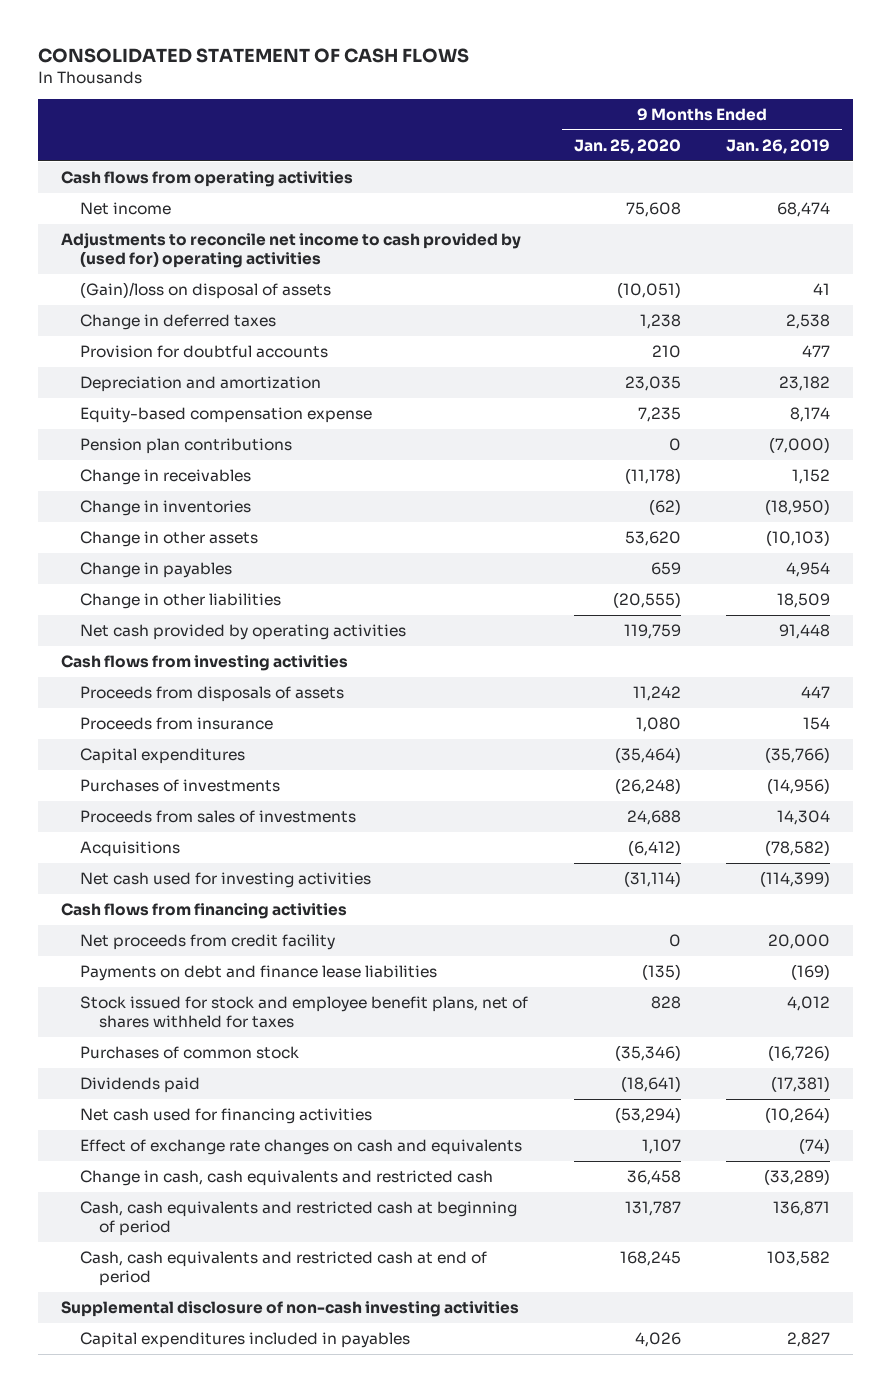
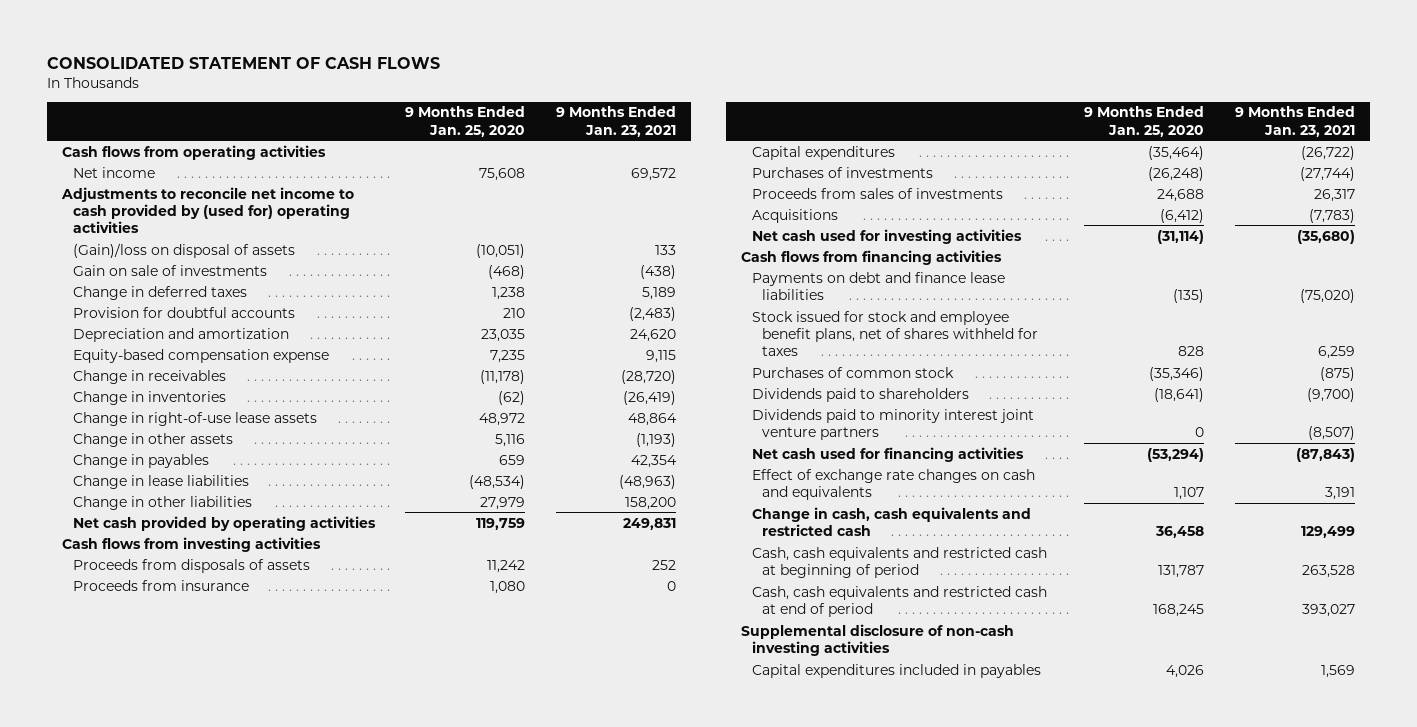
- | 9 Months Ended Jan. 25, 2020 | 9 Months Ended Jan. 26, 2019
+ | 9 Months Ended Jan. 25, 2020 | 9 Months Ended Jan. 23, 2021
+ Gain on sale of investments | (468) | (438)
- Pension plan contributions | 0 | (7,000)
- Change in other assets | 53,620 | (10,103)
+ Change in right-of-use lease assets | 48,972 | 48,864
+ Change in other assets | 5,116 | (1,193)
- Change in other liabilities | (20,555) | 18,509
+ Change in lease liabilities | (48,534) | (48,963)
+ Change in other liabilities | 27,979 | 158,200
- Net proceeds from credit facility | 0 | 20,000
- Dividends paid | (18,641) | (17,381)
+ Dividends paid to shareholders | (18,641) | (9,700)
+ Dividends paid to minority interest joint venture partners | 0 | (8,507)

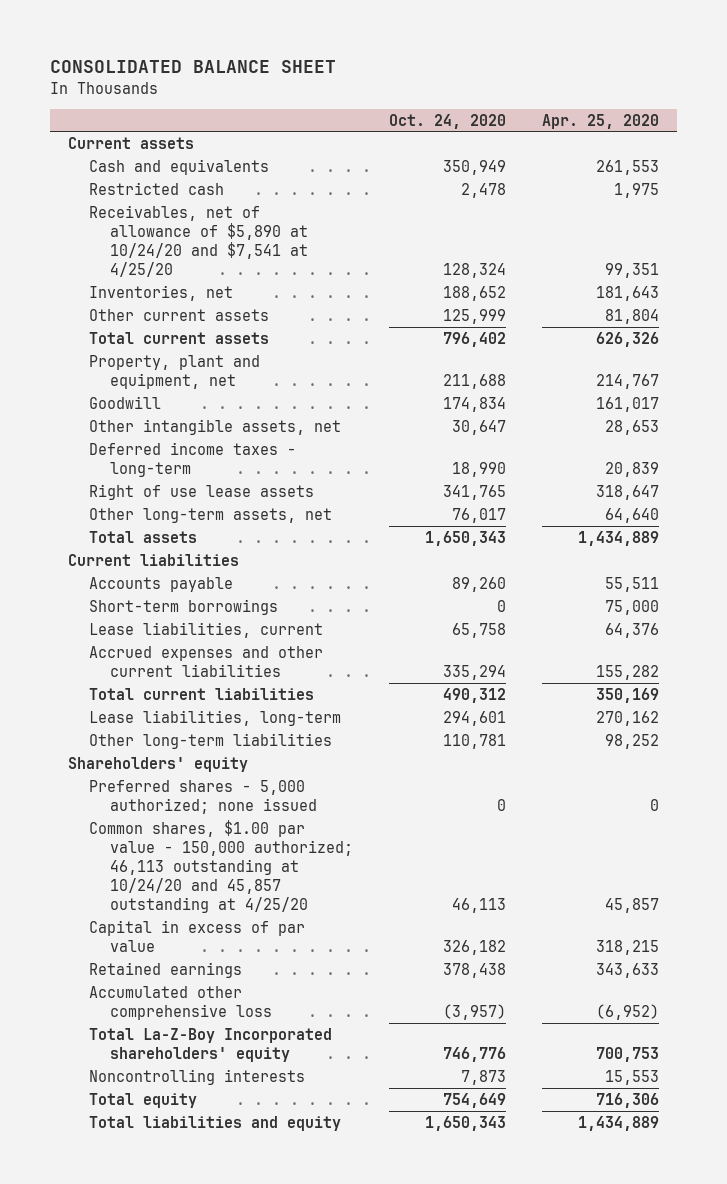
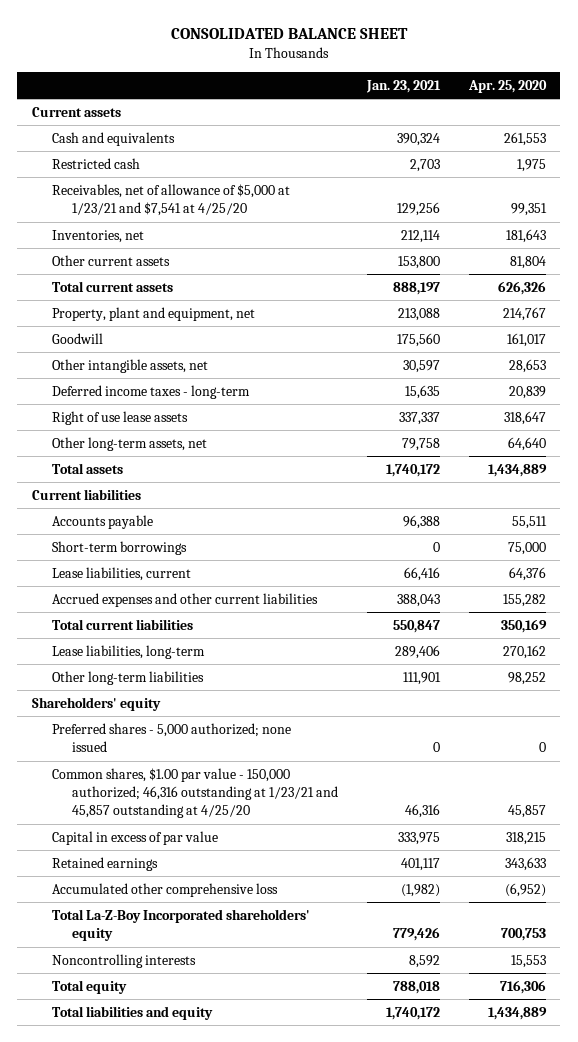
- | Oct. 24, 2020 | Apr. 25, 2020
+ | Jan. 23, 2021 | Apr. 25, 2020
- Receivables, net of allowance of $5,890 at 10/24/20 and $7,541 at 4/25/20 | 128,324 | 99,351
+ Receivables, net of allowance of $5,000 at 1/23/21 and $7,541 at 4/25/20 | 129,256 | 99,351
- Common shares, $1.00 par value - 150,000 authorized; 46,113 outstanding at 10/24/20 and 45,857 outstanding at 4/25/20 | 46,113 | 45,857
+ Common shares, $1.00 par value - 150,000 authorized; 46,316 outstanding at 1/23/21 and 45,857 outstanding at 4/25/20 | 46,316 | 45,857

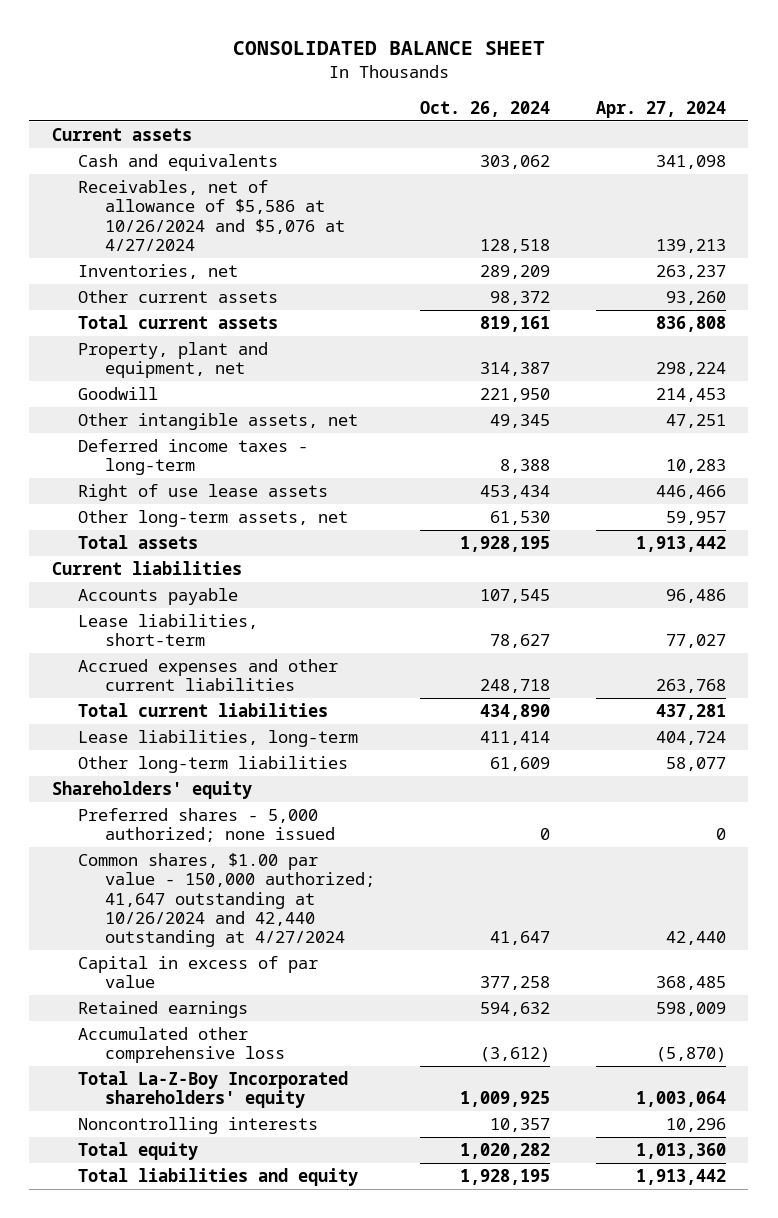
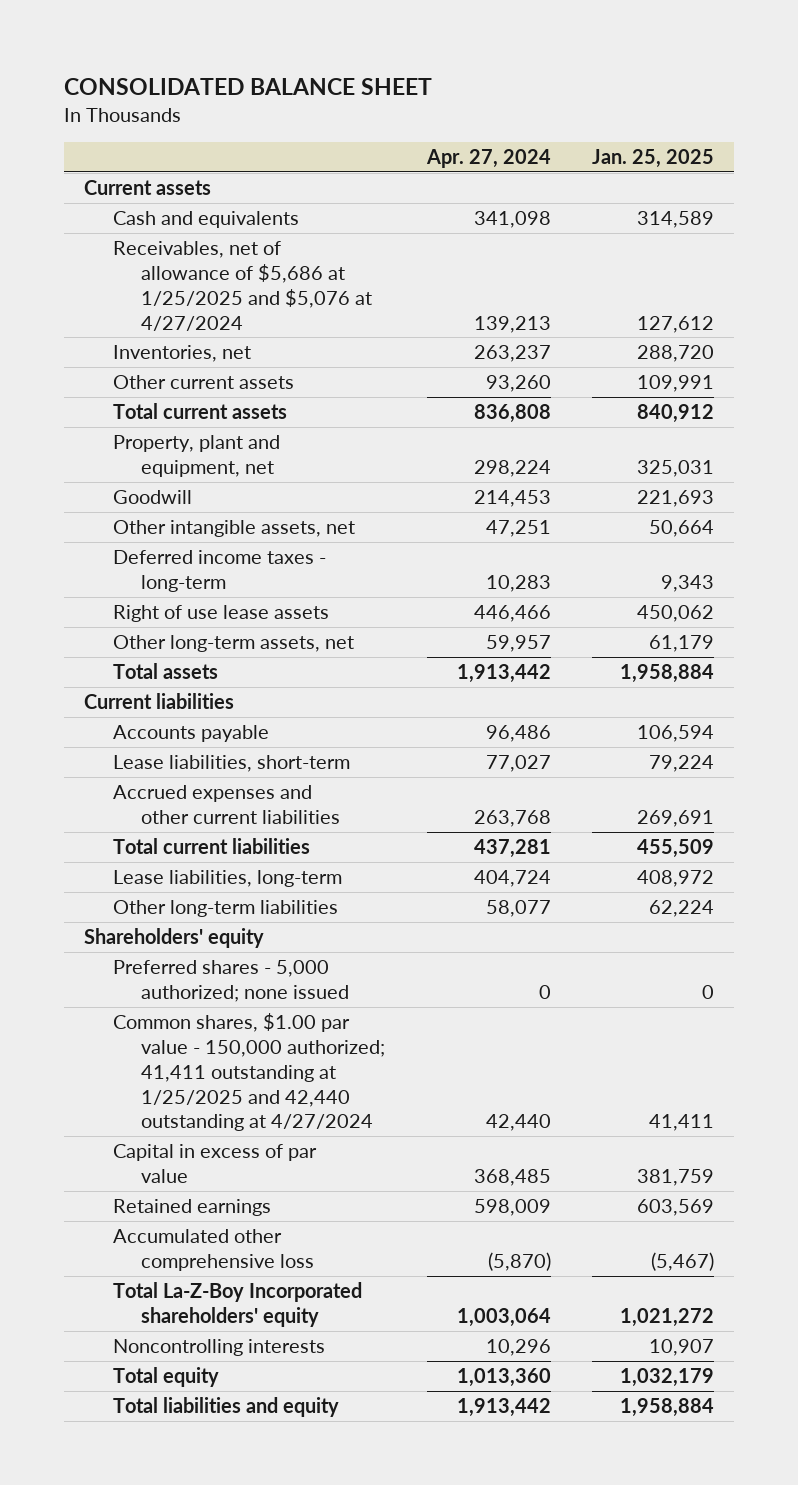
- | Oct. 26, 2024 | Apr. 27, 2024
+ | Apr. 27, 2024 | Jan. 25, 2025
- Receivables, net of allowance of $5,586 at 10/26/2024 and $5,076 at 4/27/2024 | 128,518 | 139,213
+ Receivables, net of allowance of $5,686 at 1/25/2025 and $5,076 at 4/27/2024 | 139,213 | 127,612
- Common shares, $1.00 par value - 150,000 authorized; 41,647 outstanding at 10/26/2024 and 42,440 outstanding at 4/27/2024 | 41,647 | 42,440
+ Common shares, $1.00 par value - 150,000 authorized; 41,411 outstanding at 1/25/2025 and 42,440 outstanding at 4/27/2024 | 42,440 | 41,411

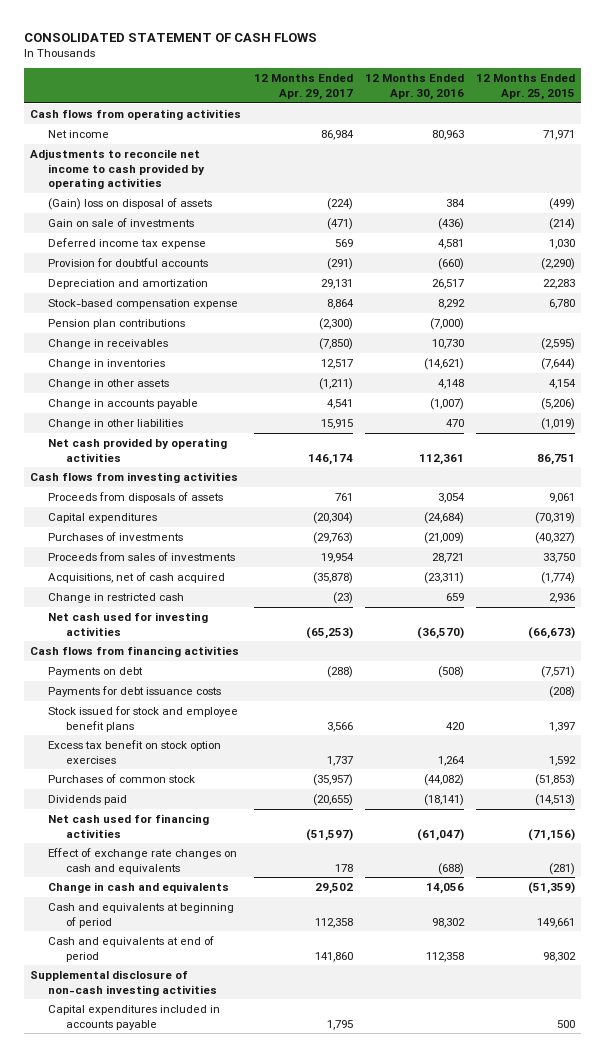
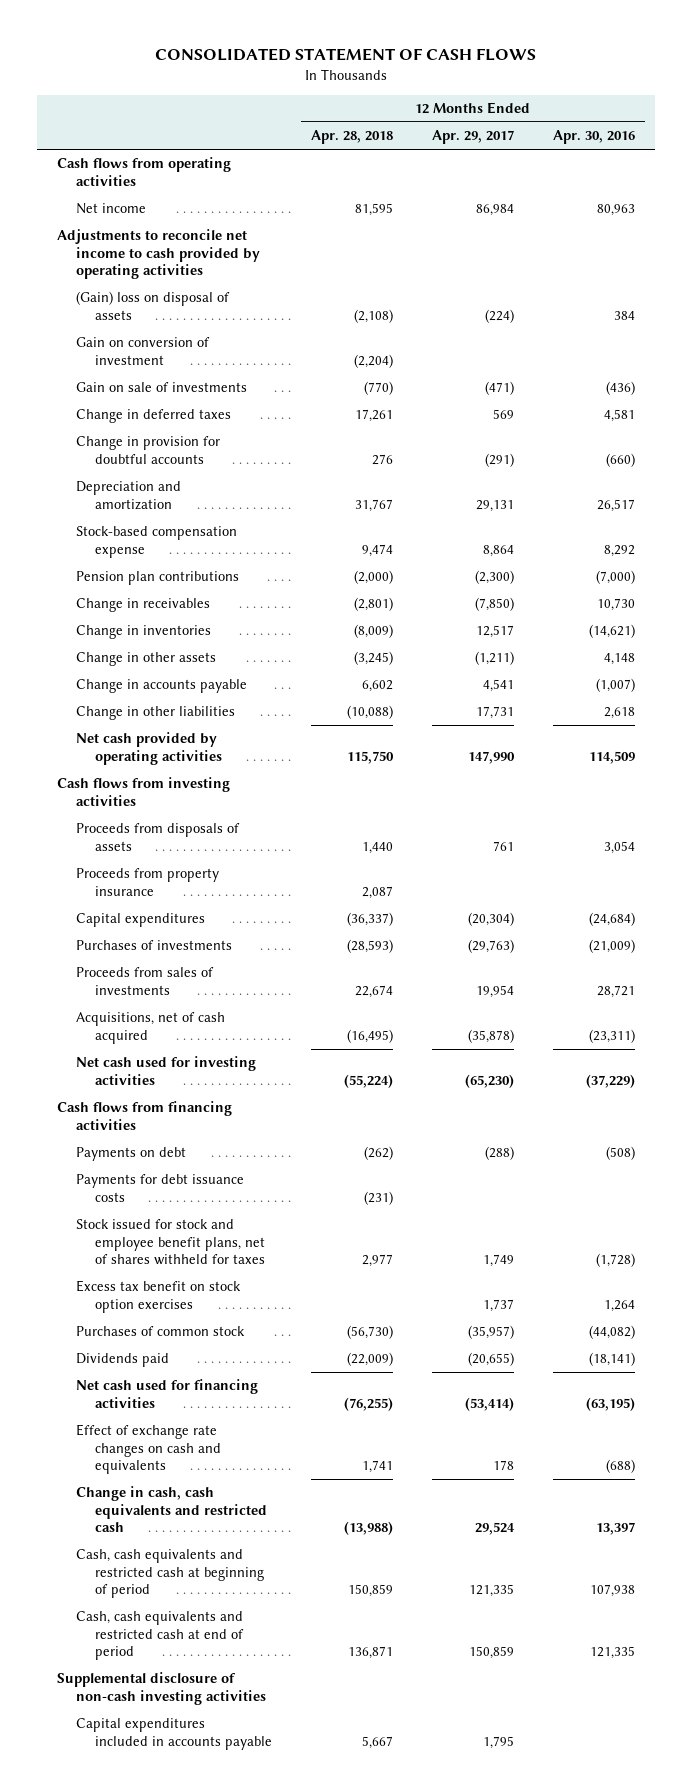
- | 12 Months Ended Apr. 29, 2017 | 12 Months Ended Apr. 30, 2016 | 12 Months Ended Apr. 25, 2015
+ | 12 Months Ended Apr. 28, 2018 | 12 Months Ended Apr. 29, 2017 | 12 Months Ended Apr. 30, 2016
+ Gain on conversion of investment | (2,204) | |
- Deferred income tax expense | 569 | 4,581 | 1,030
- Provision for doubtful accounts | (291) | (660) | (2,290)
+ Change in deferred taxes | 17,261 | 569 | 4,581
+ Change in provision for doubtful accounts | 276 | (291) | (660)
- Change in other liabilities | 15,915 | 470 | (1,019)
- Net cash provided by operating activities | 146,174 | 112,361 | 86,751
+ Change in other liabilities | (10,088) | 17,731 | 2,618
+ Net cash provided by operating activities | 115,750 | 147,990 | 114,509
+ Proceeds from property insurance | 2,087 | |
- Change in restricted cash | (23) | 659 | 2,936
- Net cash used for investing activities | (65,253) | (36,570) | (66,673)
+ Net cash used for investing activities | (55,224) | (65,230) | (37,229)
- Stock issued for stock and employee benefit plans | 3,566 | 420 | 1,397
+ Stock issued for stock and employee benefit plans, net of shares withheld for taxes | 2,977 | 1,749 | (1,728)
- Net cash used for financing activities | (51,597) | (61,047) | (71,156)
+ Net cash used for financing activities | (76,255) | (53,414) | (63,195)
- Change in cash and equivalents | 29,502 | 14,056 | (51,359)
- Cash and equivalents at beginning of period | 112,358 | 98,302 | 149,661
- Cash and equivalents at end of period | 141,860 | 112,358 | 98,302
+ Change in cash, cash equivalents and restricted cash | (13,988) | 29,524 | 13,397
+ Cash, cash equivalents and restricted cash at beginning of period | 150,859 | 121,335 | 107,938
+ Cash, cash equivalents and restricted cash at end of period | 136,871 | 150,859 | 121,335

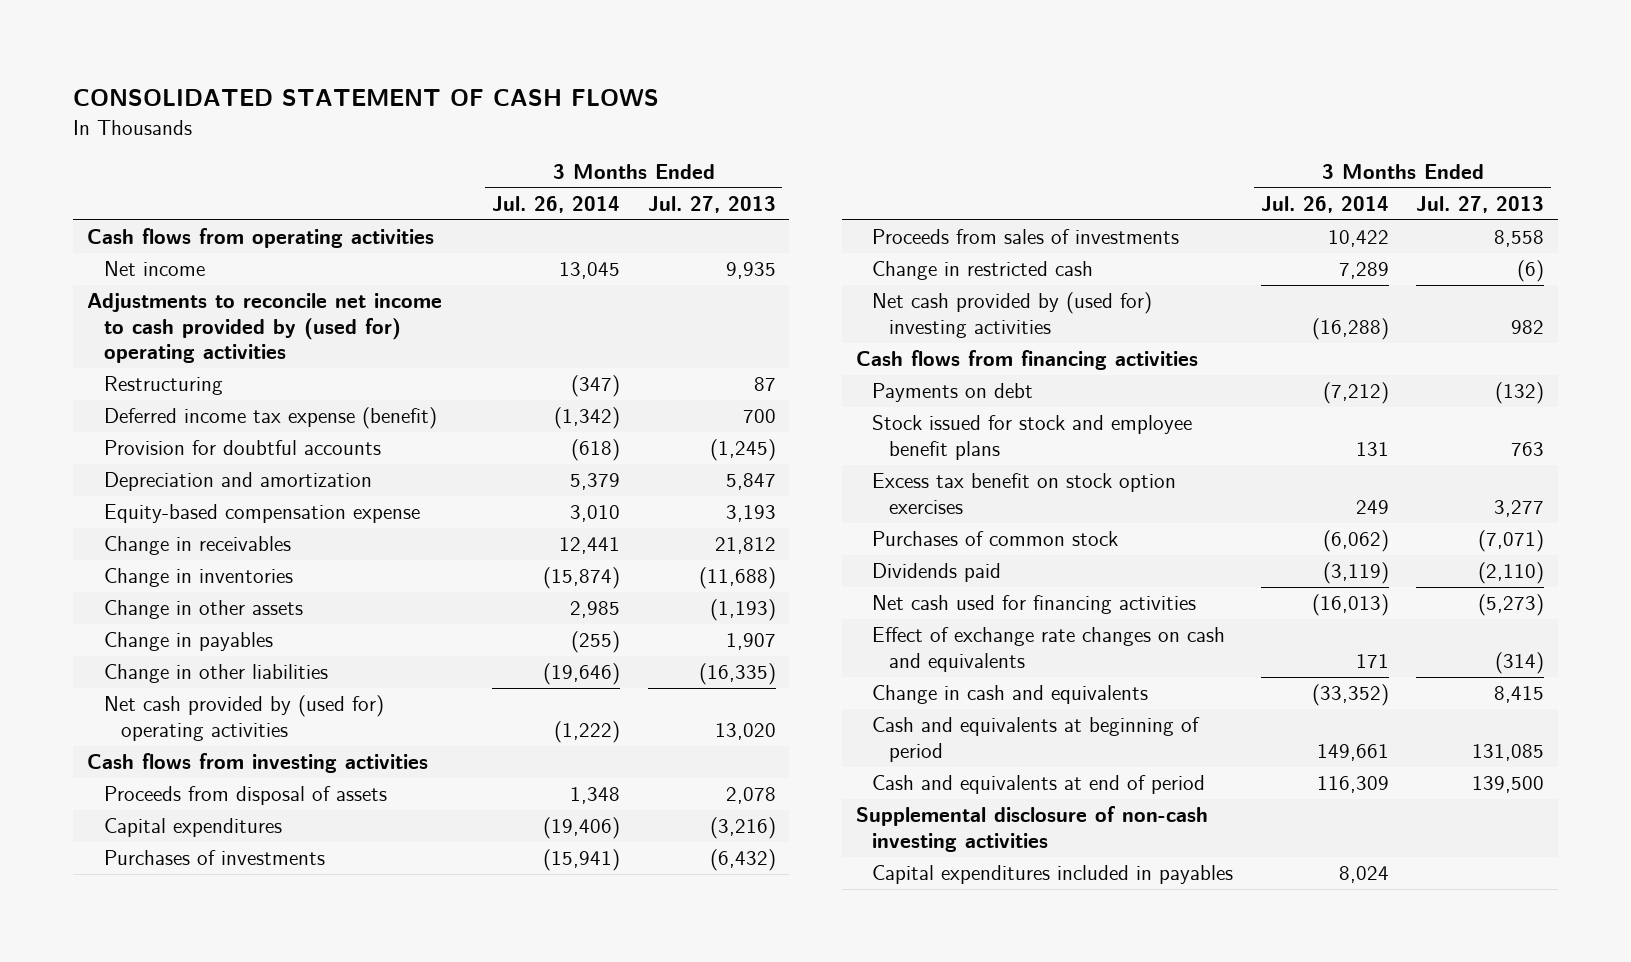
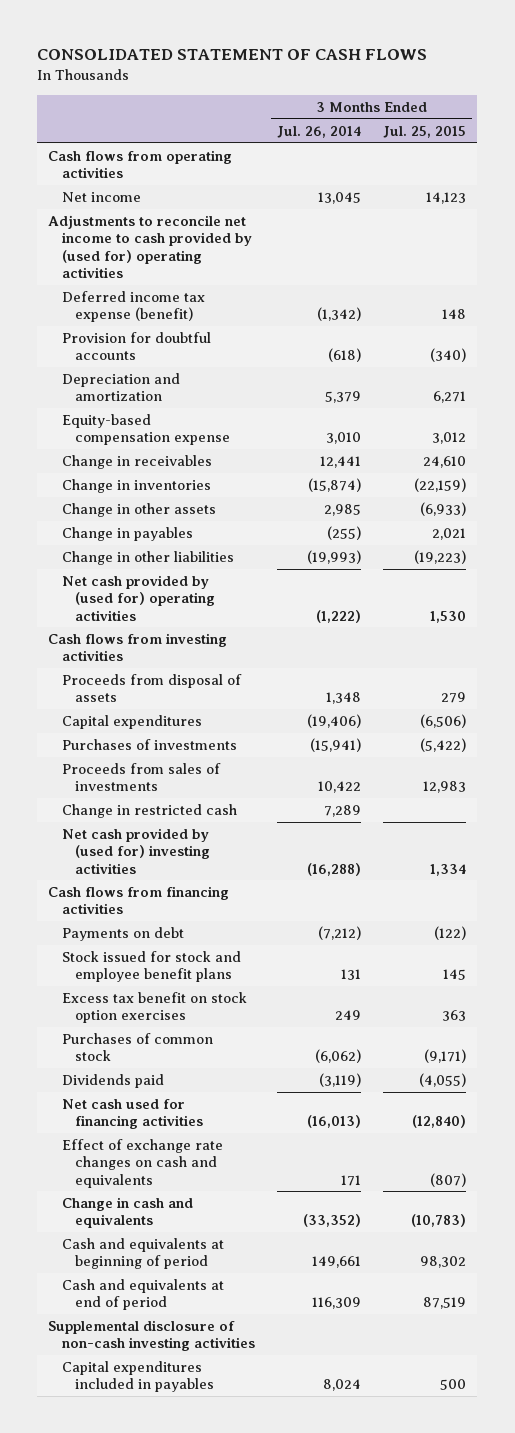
- | 3 Months Ended Jul. 26, 2014 | 3 Months Ended Jul. 27, 2013
+ | 3 Months Ended Jul. 26, 2014 | 3 Months Ended Jul. 25, 2015
- Restructuring | (347) | 87
- Change in other liabilities | (19,646) | (16,335)
+ Change in other liabilities | (19,993) | (19,223)

